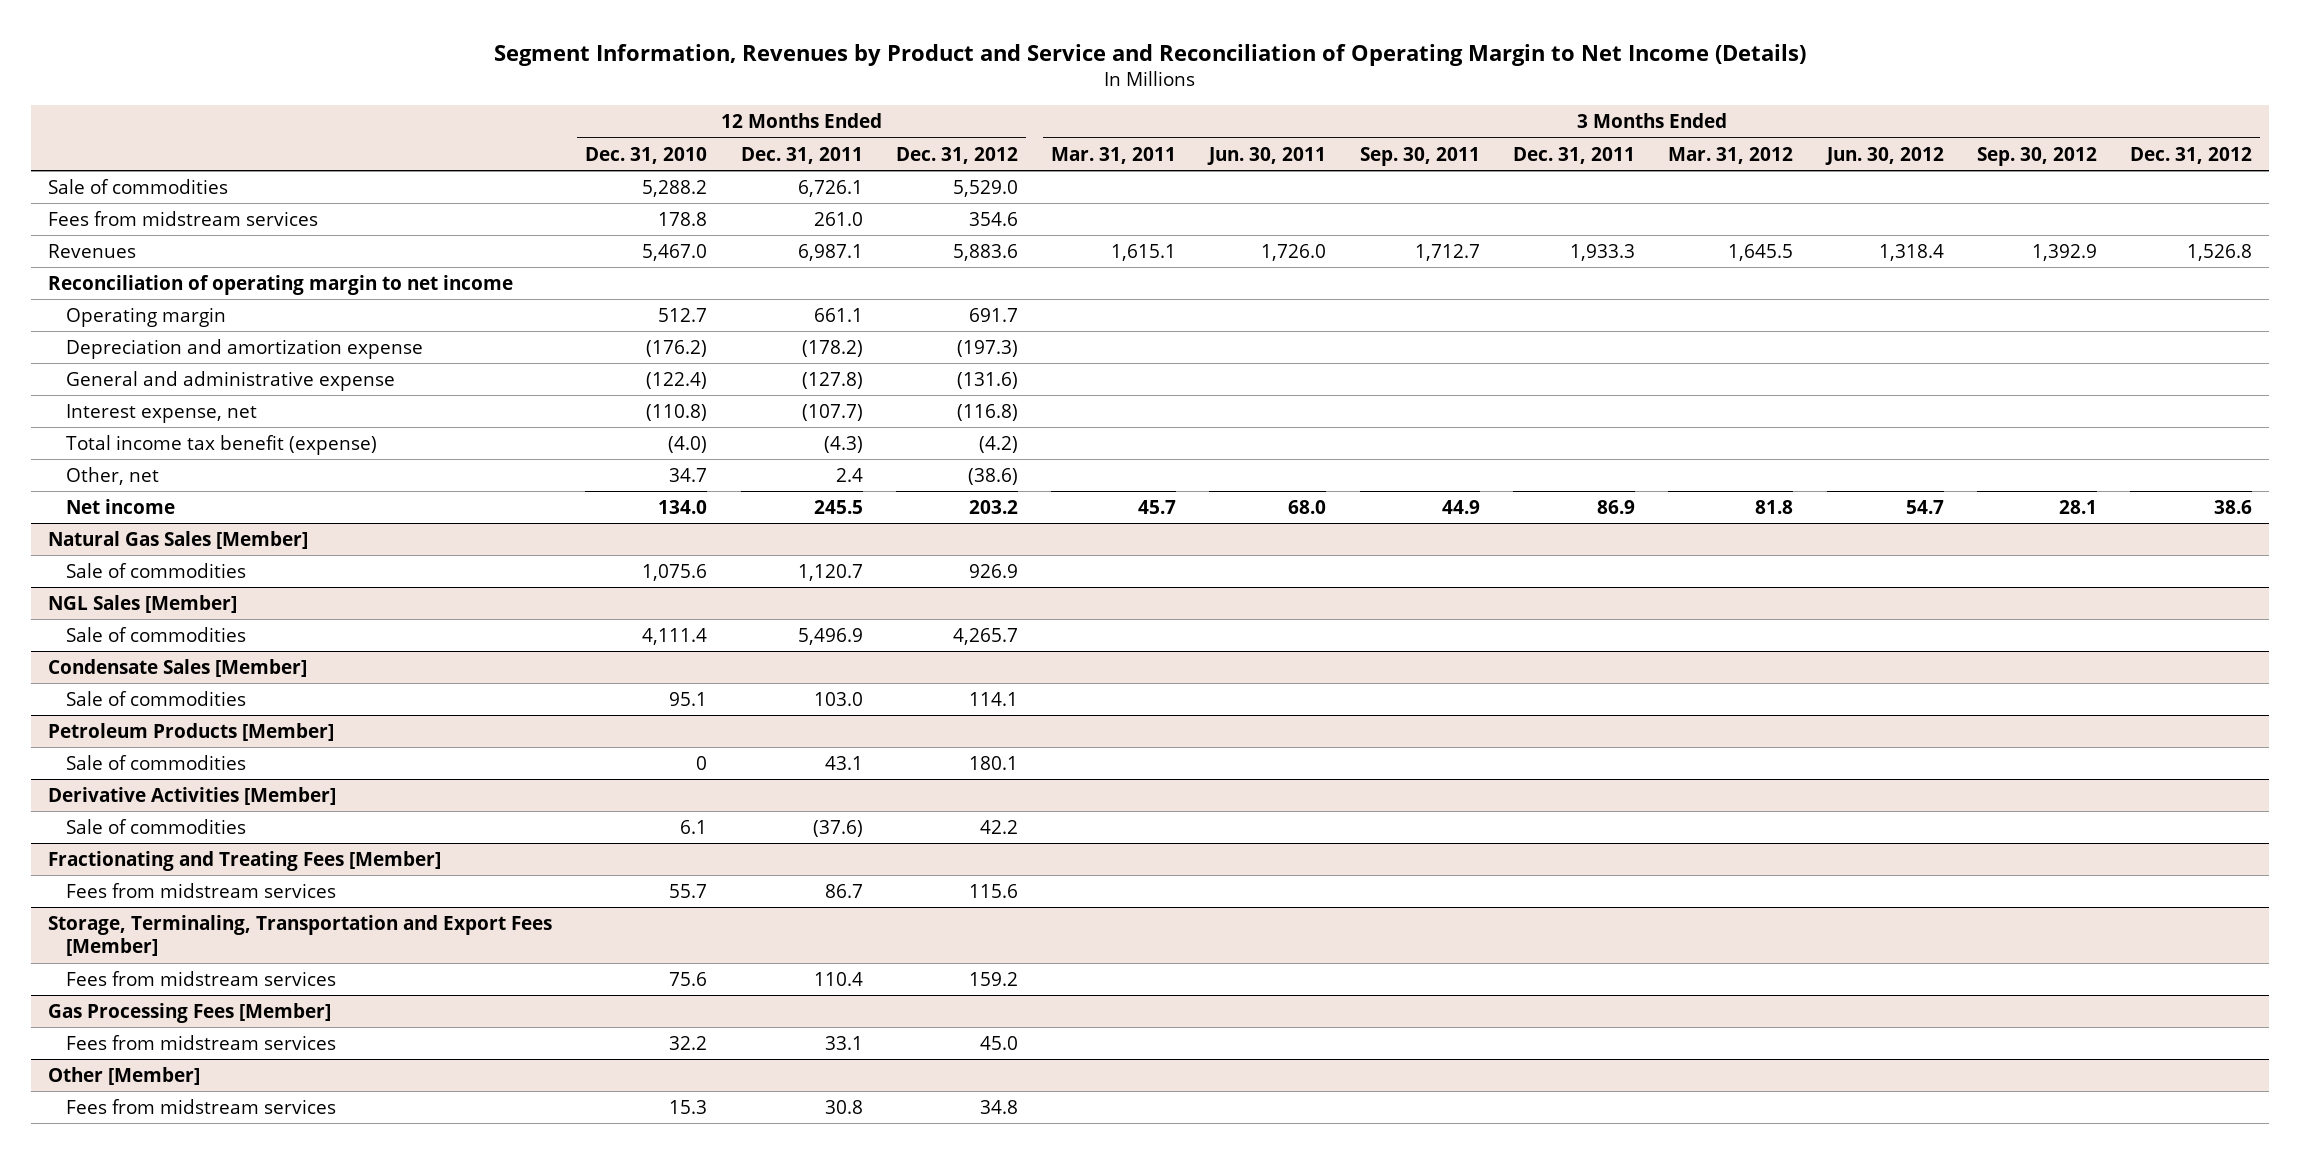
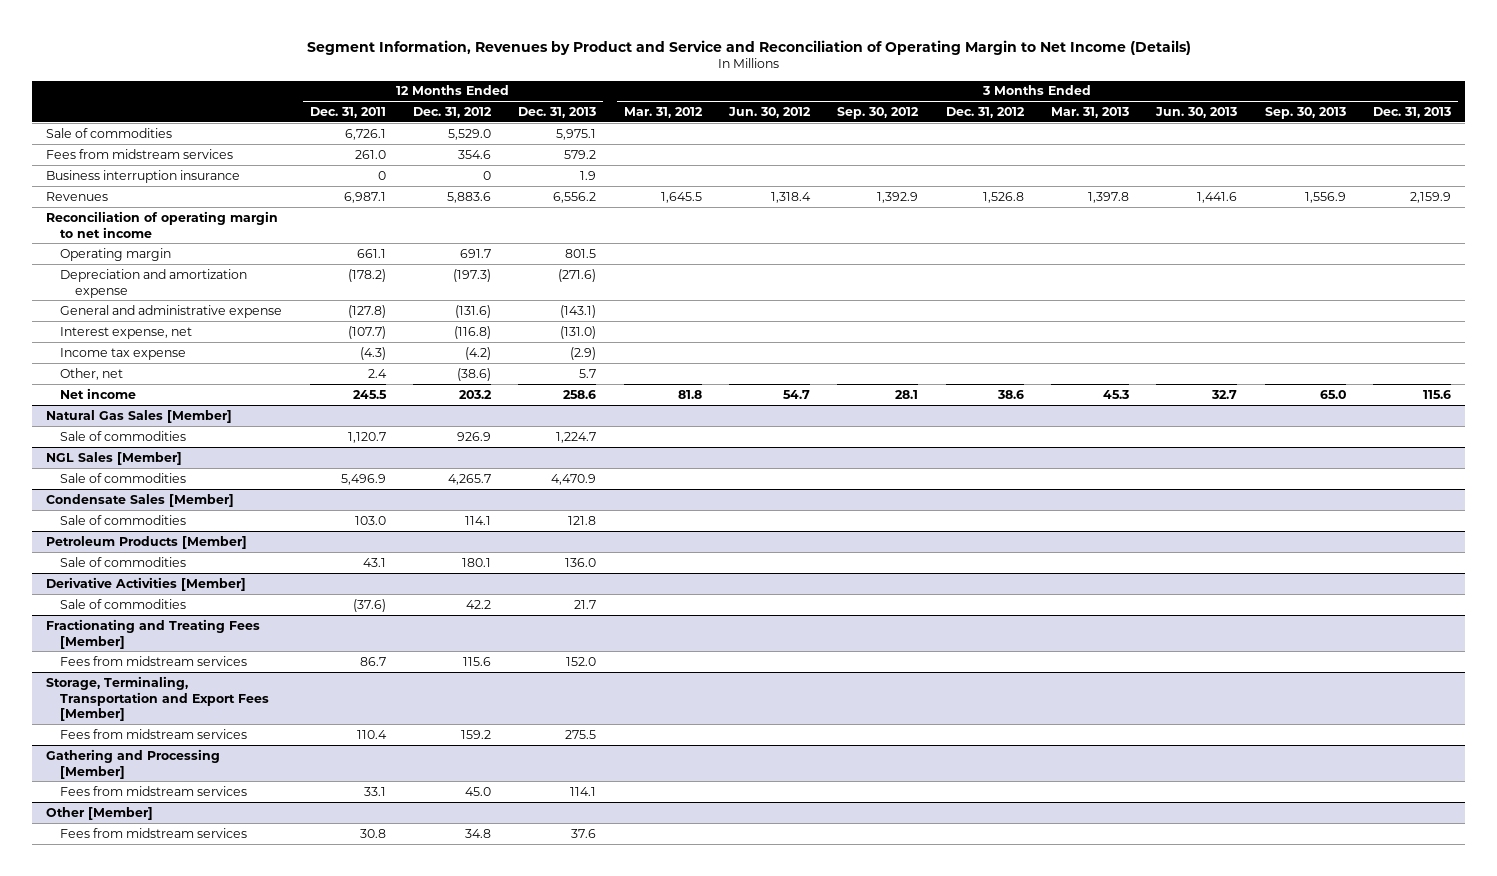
- | 12 Months Ended Dec. 31, 2010 | 12 Months Ended Dec. 31, 2011 | 12 Months Ended Dec. 31, 2012 | 3 Months Ended Mar. 31, 2011 | 3 Months Ended Jun. 30, 2011 | 3 Months Ended Sep. 30, 2011 | 3 Months Ended Dec. 31, 2011 | 3 Months Ended Mar. 31, 2012 | 3 Months Ended Jun. 30, 2012 | 3 Months Ended Sep. 30, 2012 | 3 Months Ended Dec. 31, 2012
+ | 12 Months Ended Dec. 31, 2011 | 12 Months Ended Dec. 31, 2012 | 12 Months Ended Dec. 31, 2013 | 3 Months Ended Mar. 31, 2012 | 3 Months Ended Jun. 30, 2012 | 3 Months Ended Sep. 30, 2012 | 3 Months Ended Dec. 31, 2012 | 3 Months Ended Mar. 31, 2013 | 3 Months Ended Jun. 30, 2013 | 3 Months Ended Sep. 30, 2013 | 3 Months Ended Dec. 31, 2013
+ Business interruption insurance | 0 | 0 | 1.9 | | | | | | | |
- Total income tax benefit (expense) | (4.0) | (4.3) | (4.2) | | | | | | | |
+ Income tax expense | (4.3) | (4.2) | (2.9) | | | | | | | |
- Gas Processing Fees [Member]
+ Gathering and Processing [Member]

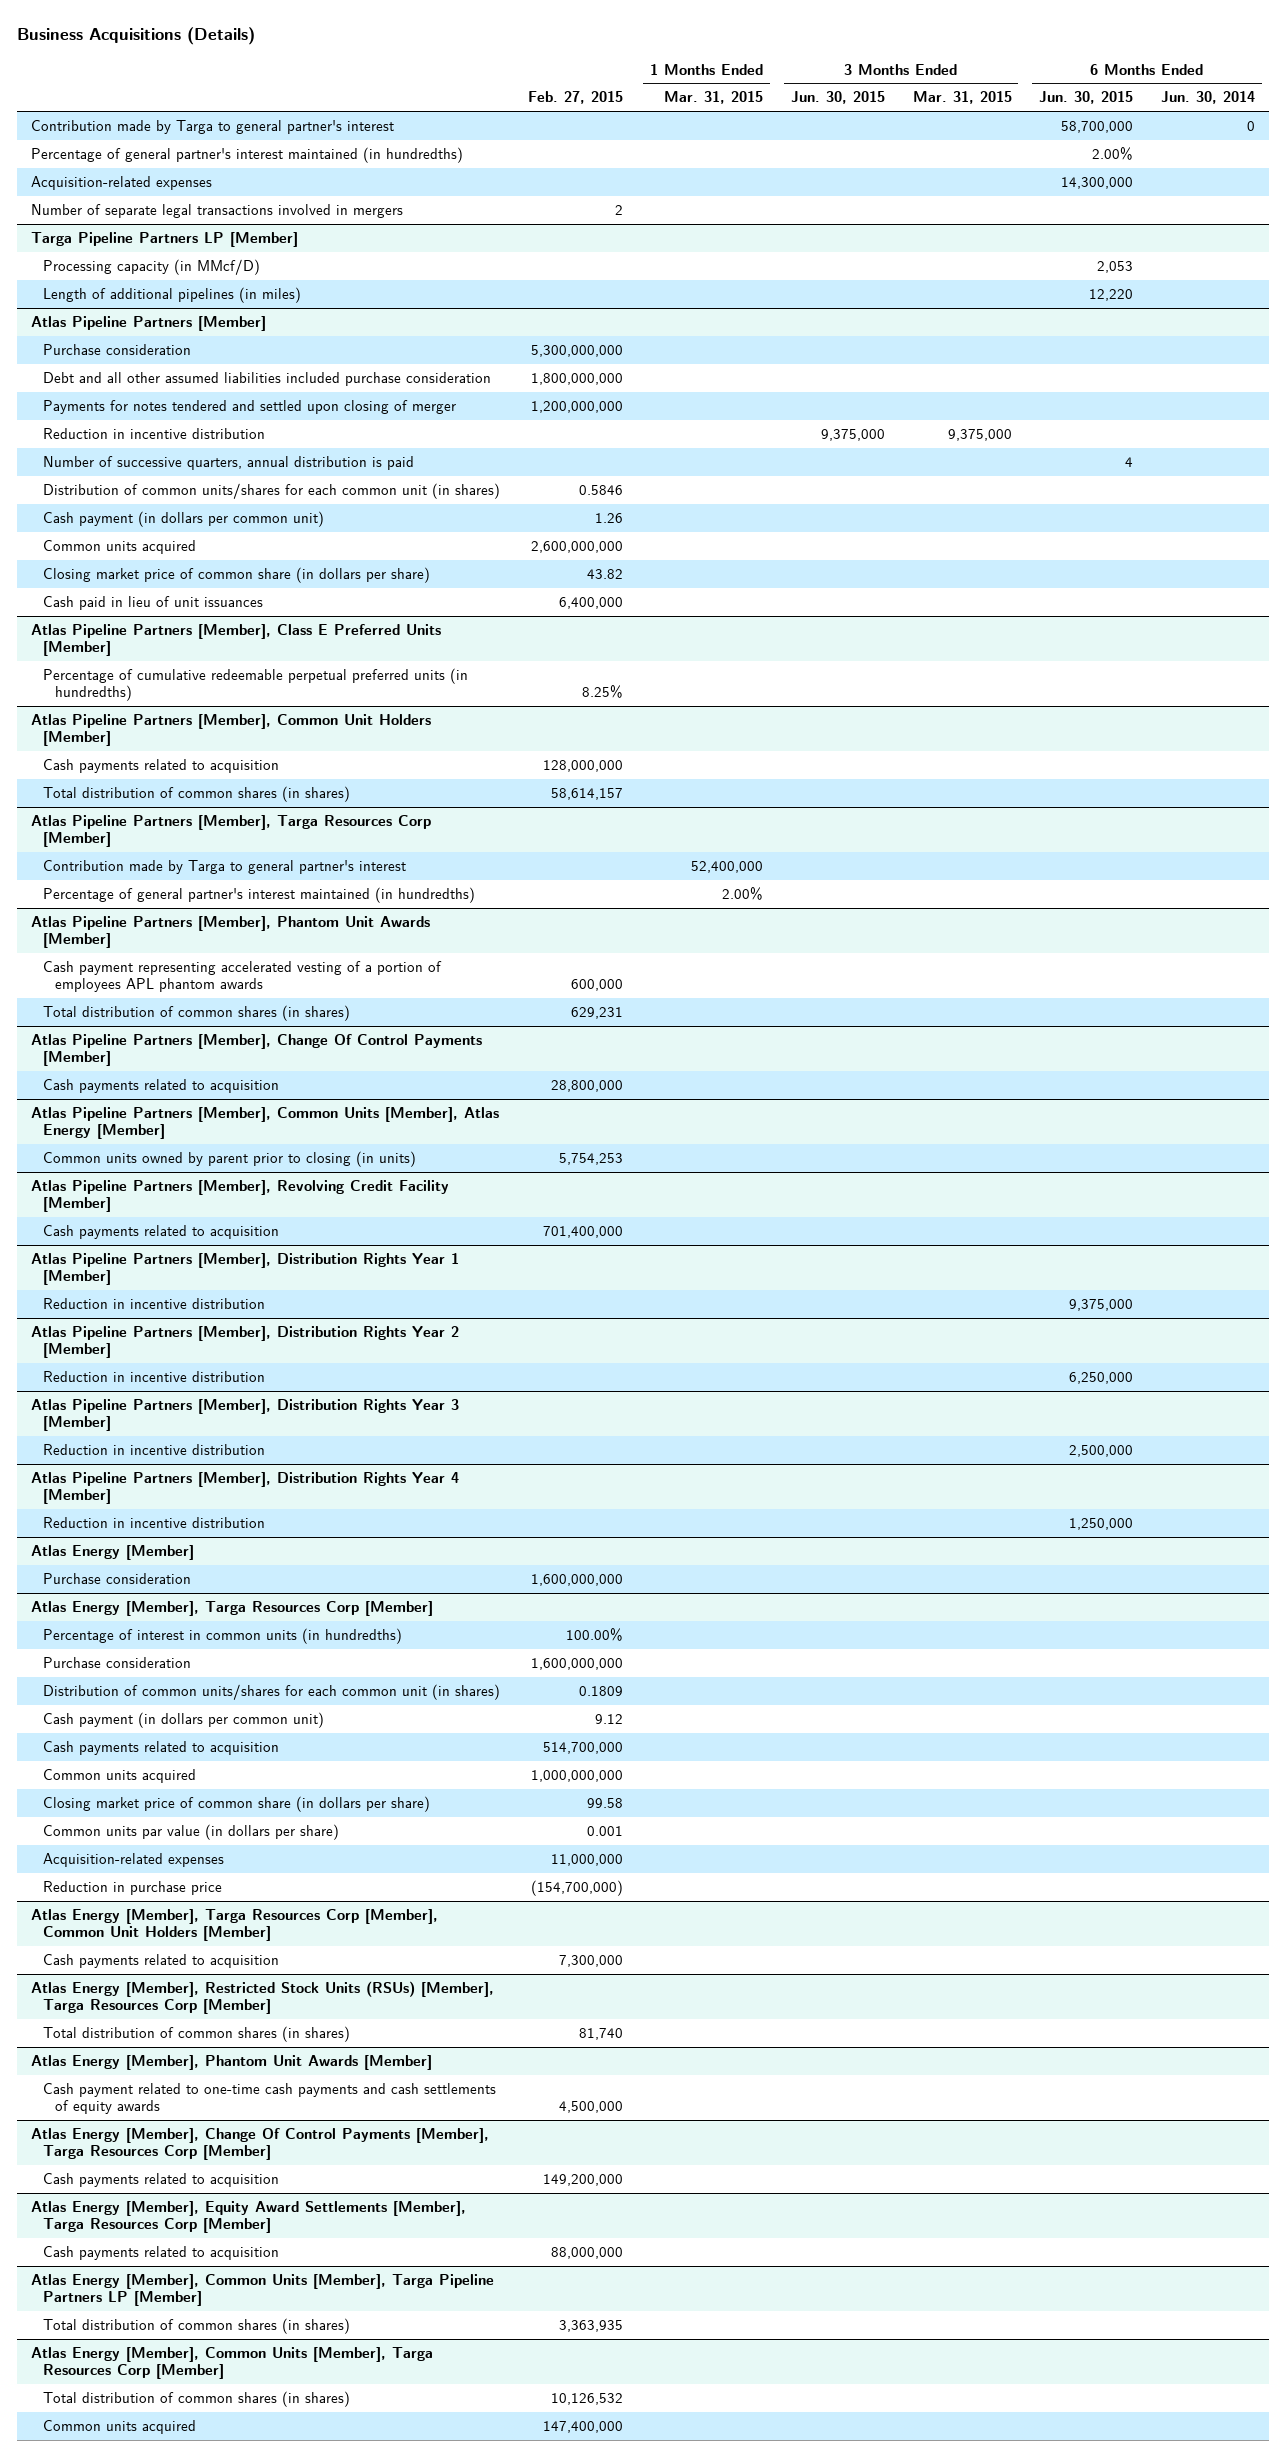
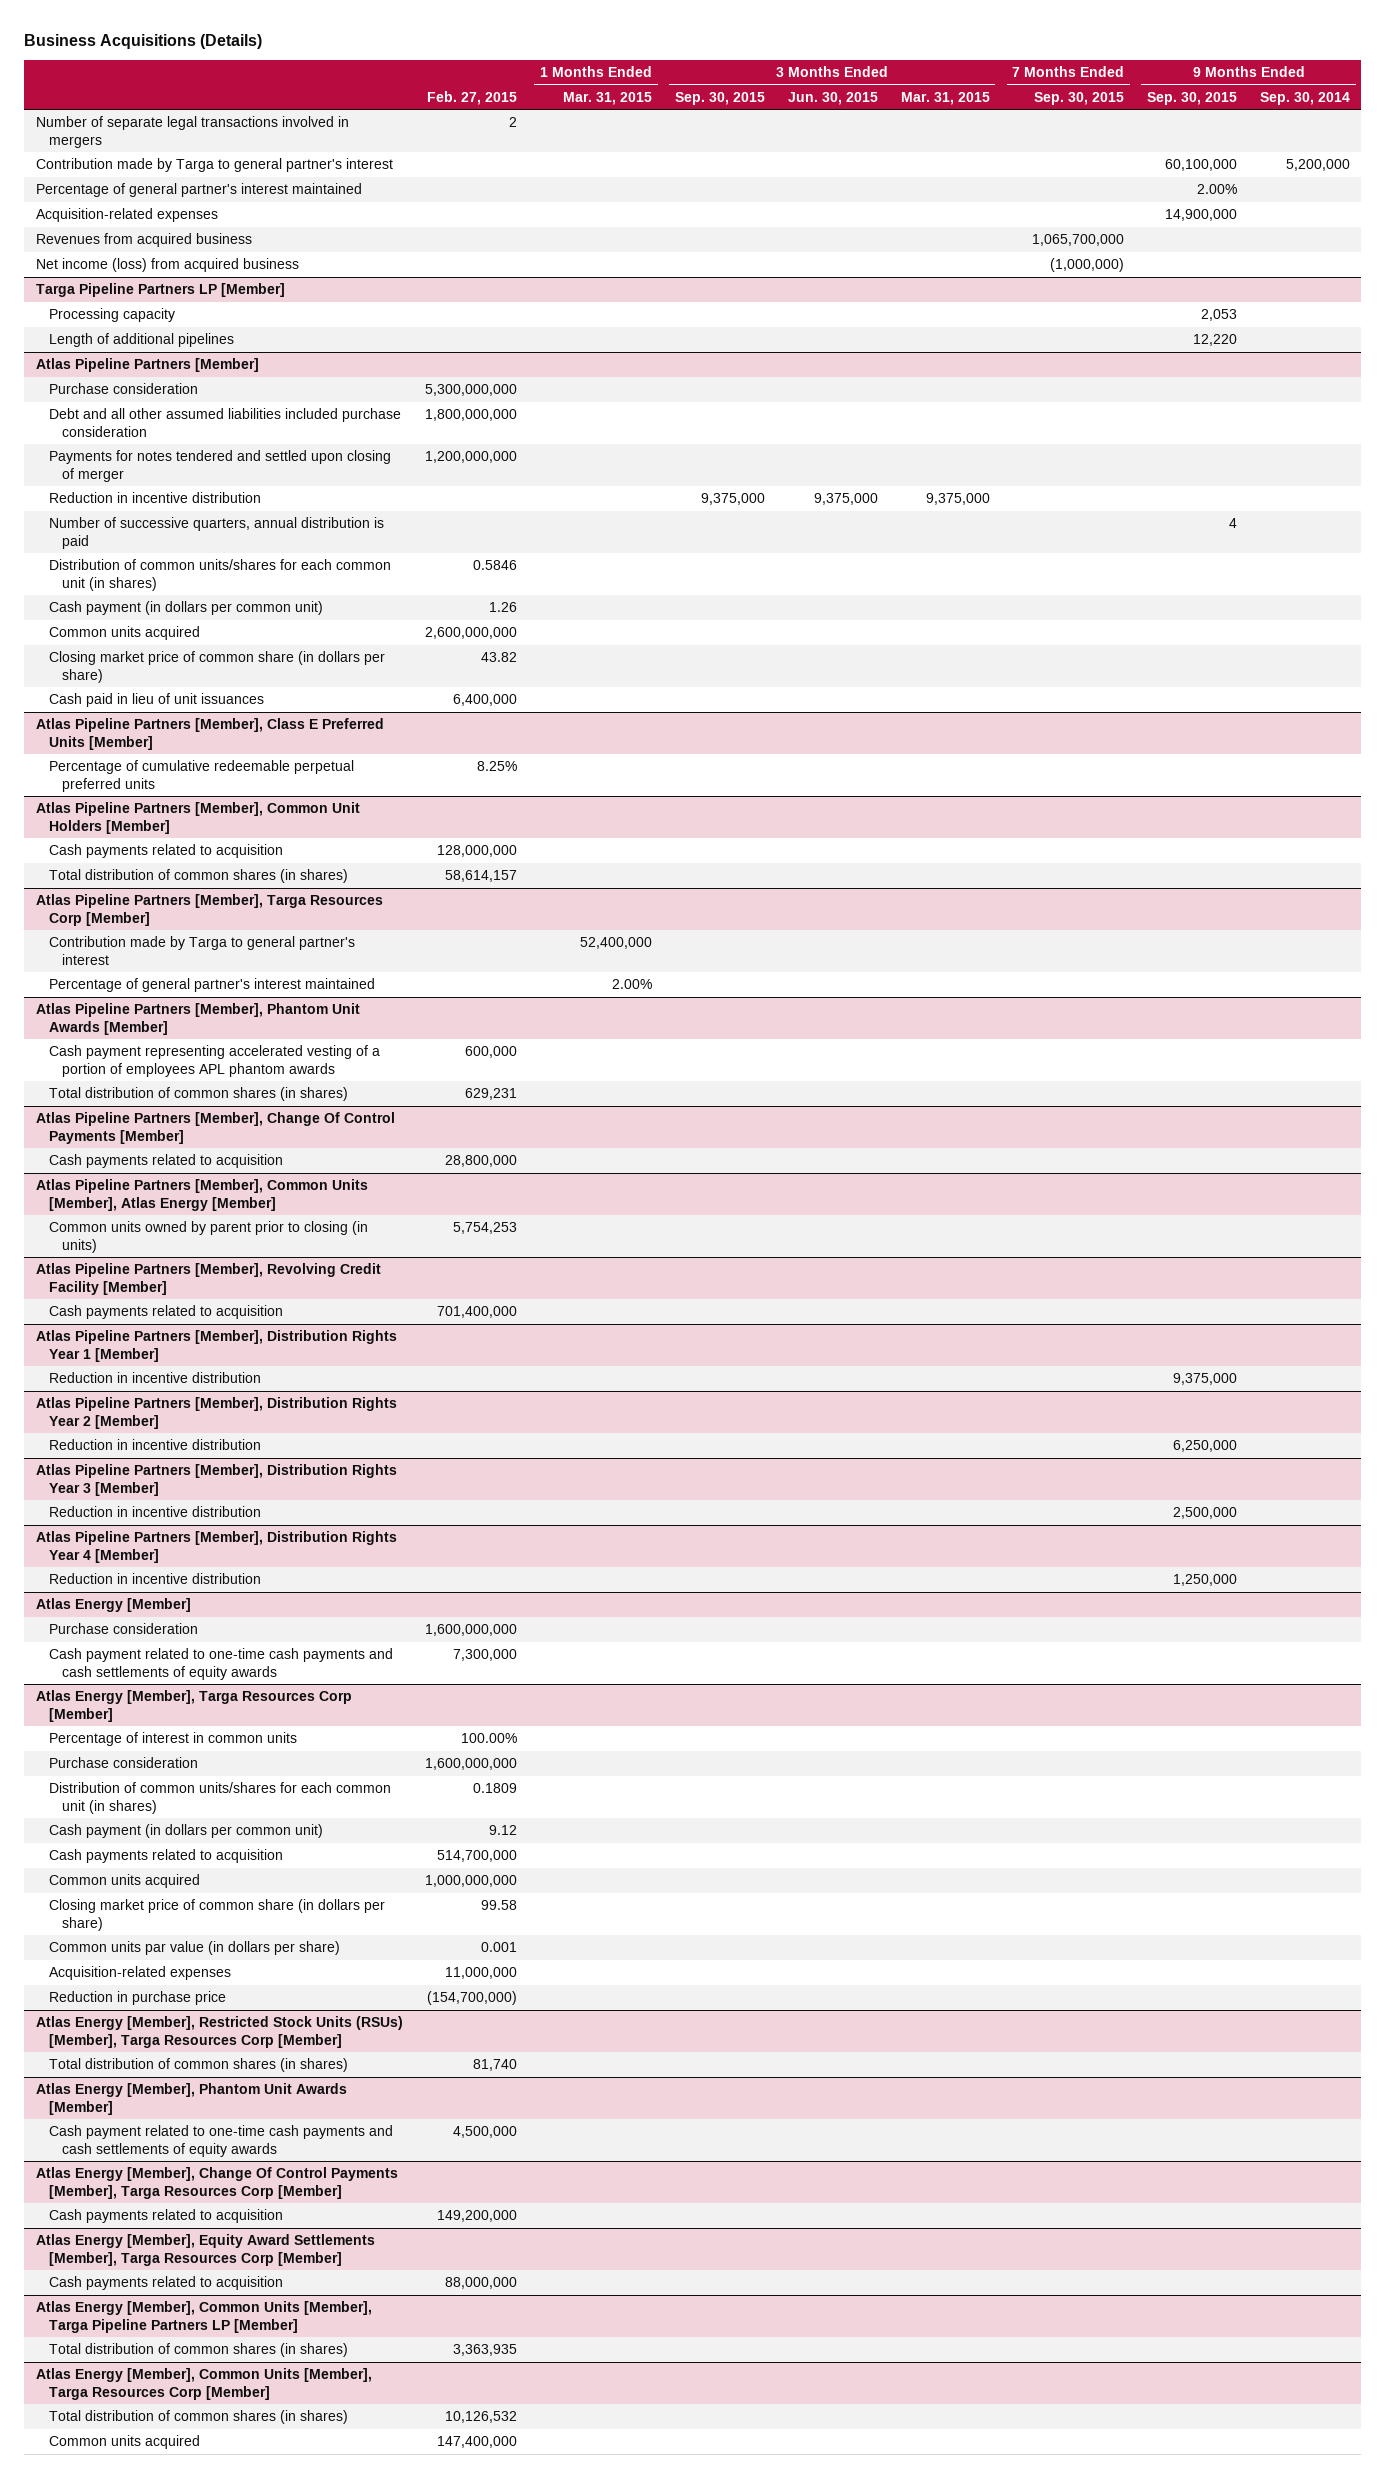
- | Feb. 27, 2015 | 1 Months Ended Mar. 31, 2015 | 3 Months Ended Jun. 30, 2015 | 3 Months Ended Mar. 31, 2015 | 6 Months Ended Jun. 30, 2015 | 6 Months Ended Jun. 30, 2014
+ | Feb. 27, 2015 | 1 Months Ended Mar. 31, 2015 | 3 Months Ended Sep. 30, 2015 | 3 Months Ended Jun. 30, 2015 | 3 Months Ended Mar. 31, 2015 | 7 Months Ended Sep. 30, 2015 | 9 Months Ended Sep. 30, 2015 | 9 Months Ended Sep. 30, 2014
moved up: Number of separate legal transactions involved in mergers | 2 | | | | | | |
- Percentage of general partner's interest maintained (in hundredths) | | | | | 2.00% |
+ Percentage of general partner's interest maintained | | | | | | | 2.00% |
+ Revenues from acquired business | | | | | | 1,065,700,000 | |
+ Net income (loss) from acquired business | | | | | | (1,000,000) | |
@ Targa Pipeline Partners LP [Member]
- Processing capacity (in MMcf/D) | | | | | 2,053 |
- Length of additional pipelines (in miles) | | | | | 12,220 |
+ Processing capacity | | | | | | | 2,053 |
+ Length of additional pipelines | | | | | | | 12,220 |
@ Atlas Pipeline Partners [Member], Class E Preferred Units [Member]
- Percentage of cumulative redeemable perpetual preferred units (in hundredths) | 8.25% | | | | |
+ Percentage of cumulative redeemable perpetual preferred units | 8.25% | | | | | | |
@ Atlas Pipeline Partners [Member], Targa Resources Corp [Member]
- Percentage of general partner's interest maintained (in hundredths) | | 2.00% | | | |
+ Percentage of general partner's interest maintained | | 2.00% | | | | | |
@ Atlas Energy [Member]
+ Cash payment related to one-time cash payments and cash settlements of equity awards | 7,300,000 | | | | | | |
@ Atlas Energy [Member], Targa Resources Corp [Member]
- Percentage of interest in common units (in hundredths) | 100.00% | | | | |
+ Percentage of interest in common units | 100.00% | | | | | | |
- Atlas Energy [Member], Targa Resources Corp [Member], Common Unit Holders [Member]
- Cash payments related to acquisition | 7,300,000 | | | | |

